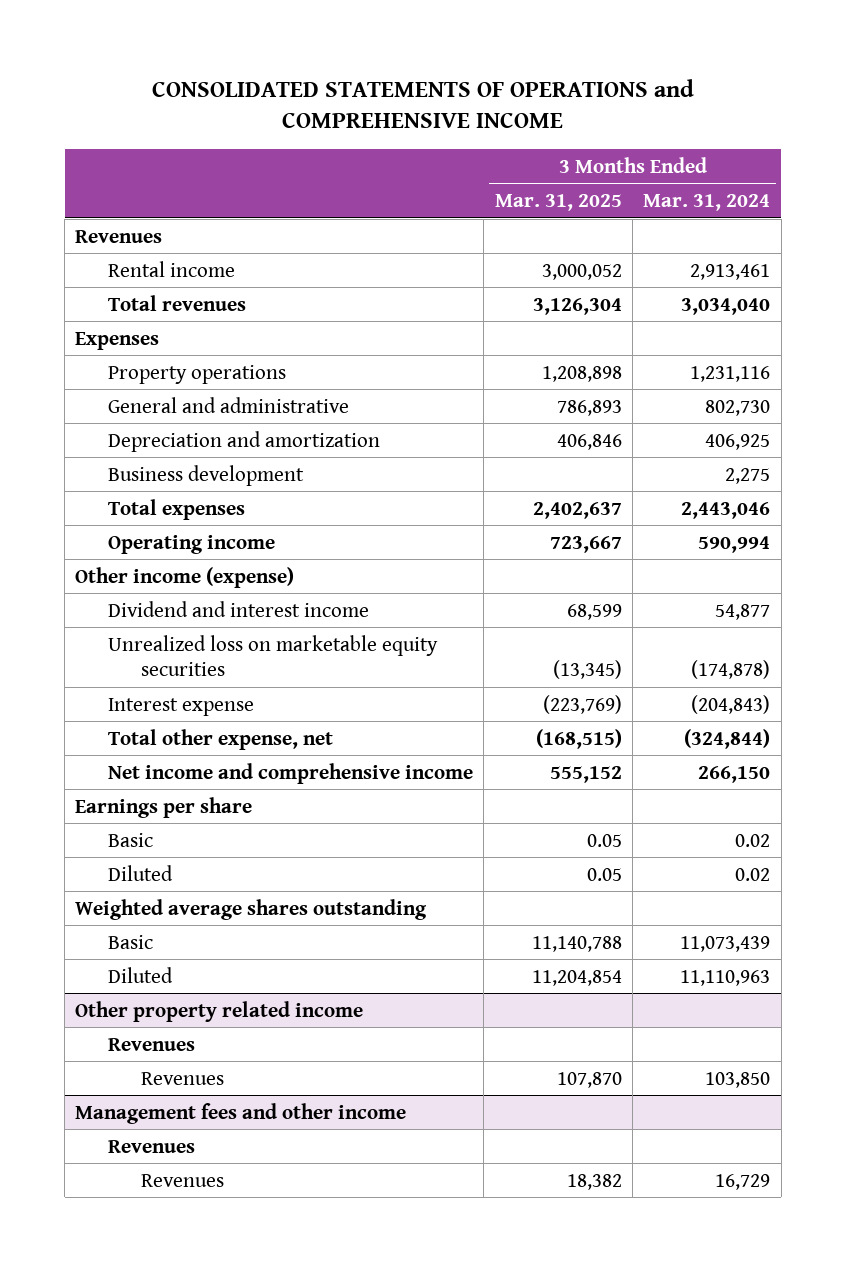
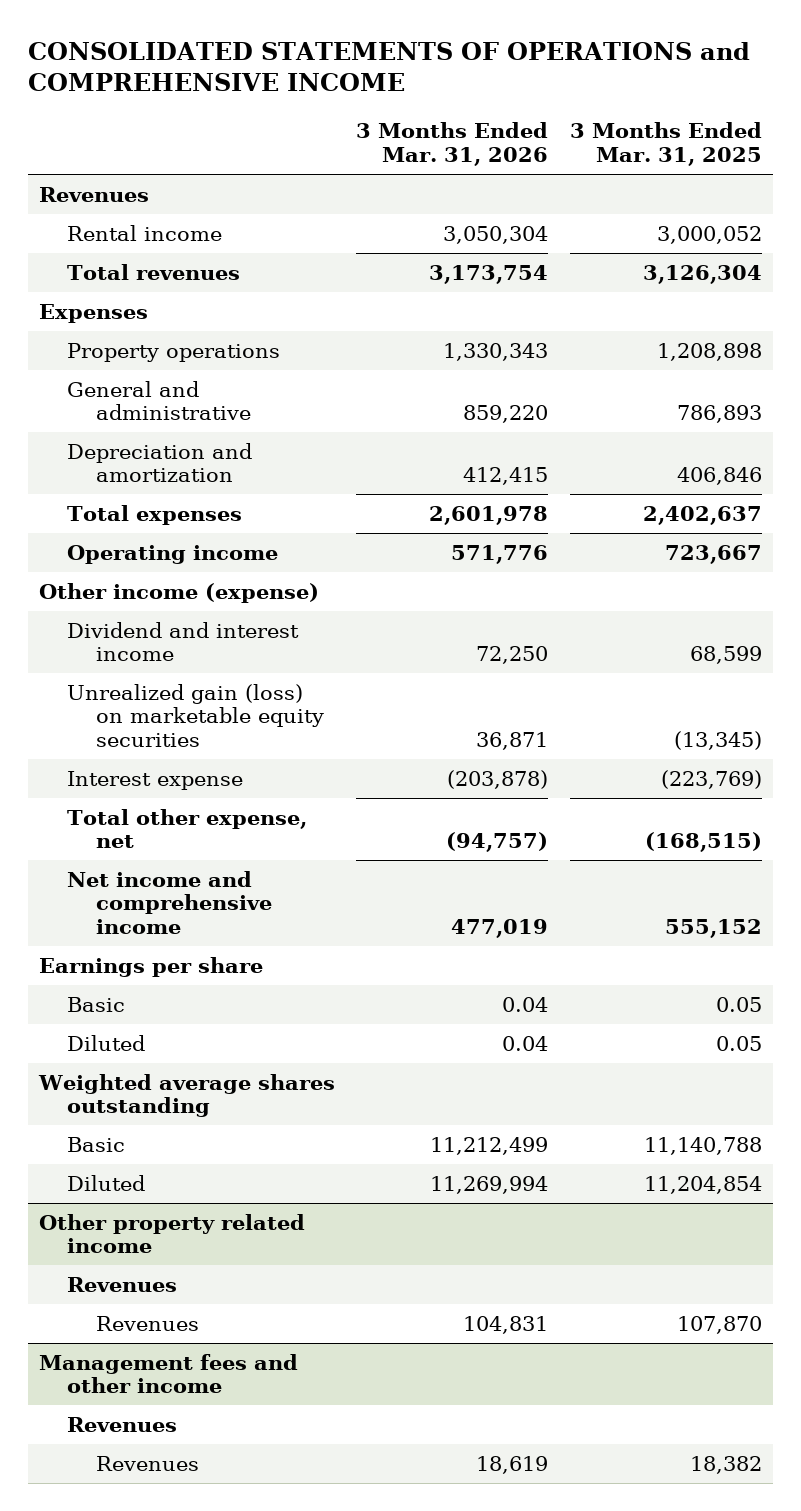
- | 3 Months Ended Mar. 31, 2025 | 3 Months Ended Mar. 31, 2024
+ | 3 Months Ended Mar. 31, 2026 | 3 Months Ended Mar. 31, 2025
- Business development | | 2,275
- Unrealized loss on marketable equity securities | (13,345) | (174,878)
+ Unrealized gain (loss) on marketable equity securities | 36,871 | (13,345)

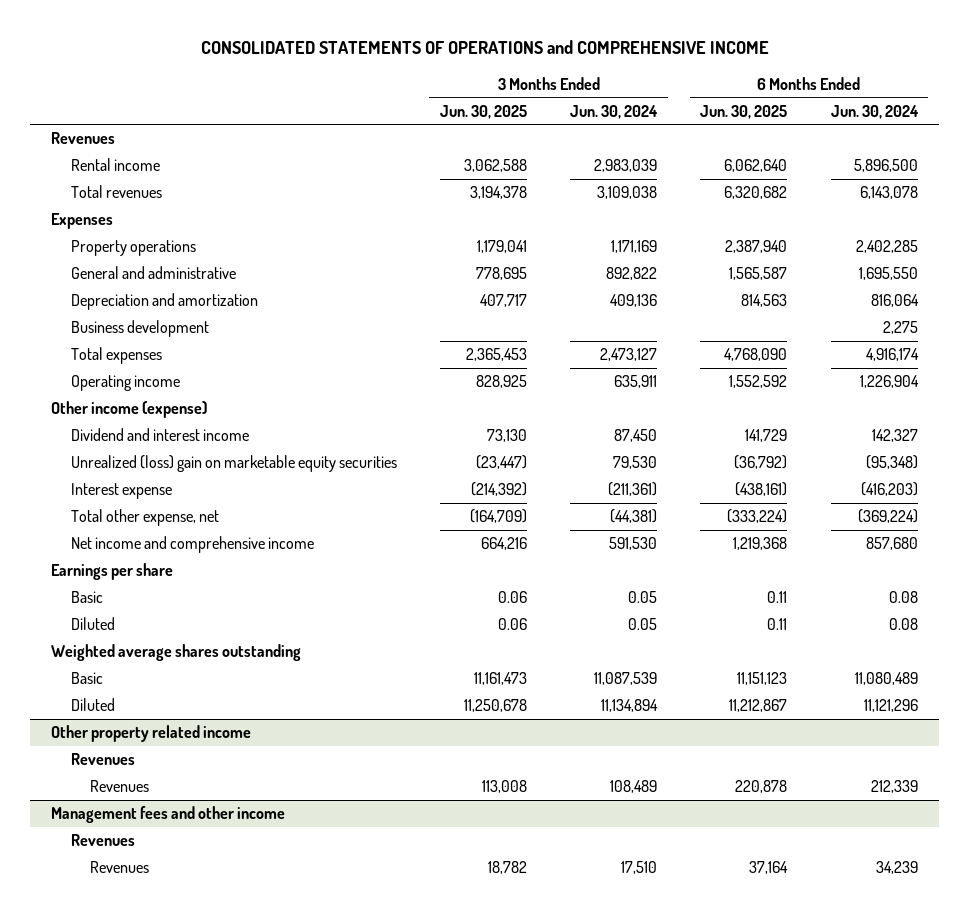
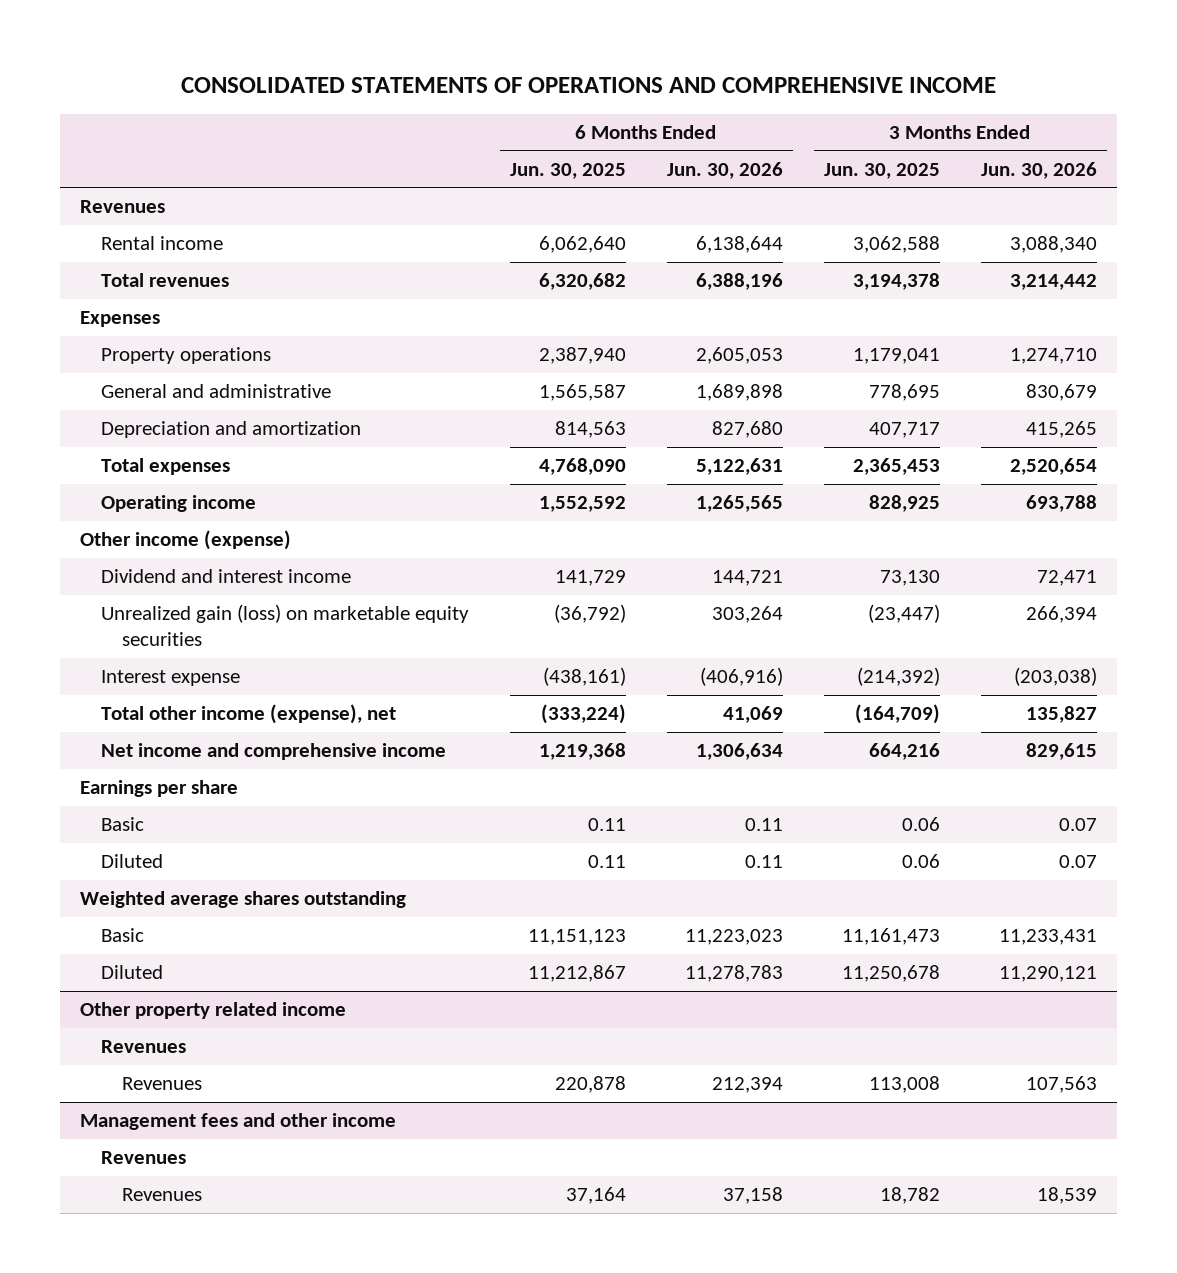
- CONSOLIDATED STATEMENTS OF OPERATIONS and COMPREHENSIVE INCOME
+ CONSOLIDATED STATEMENTS OF OPERATIONS AND COMPREHENSIVE INCOME
- | 3 Months Ended Jun. 30, 2025 | 3 Months Ended Jun. 30, 2024 | 6 Months Ended Jun. 30, 2025 | 6 Months Ended Jun. 30, 2024
+ | 6 Months Ended Jun. 30, 2025 | 6 Months Ended Jun. 30, 2026 | 3 Months Ended Jun. 30, 2025 | 3 Months Ended Jun. 30, 2026
- Business development | | | | 2,275
- Unrealized (loss) gain on marketable equity securities | (23,447) | 79,530 | (36,792) | (95,348)
+ Unrealized gain (loss) on marketable equity securities | (36,792) | 303,264 | (23,447) | 266,394
- Total other expense, net | (164,709) | (44,381) | (333,224) | (369,224)
+ Total other income (expense), net | (333,224) | 41,069 | (164,709) | 135,827

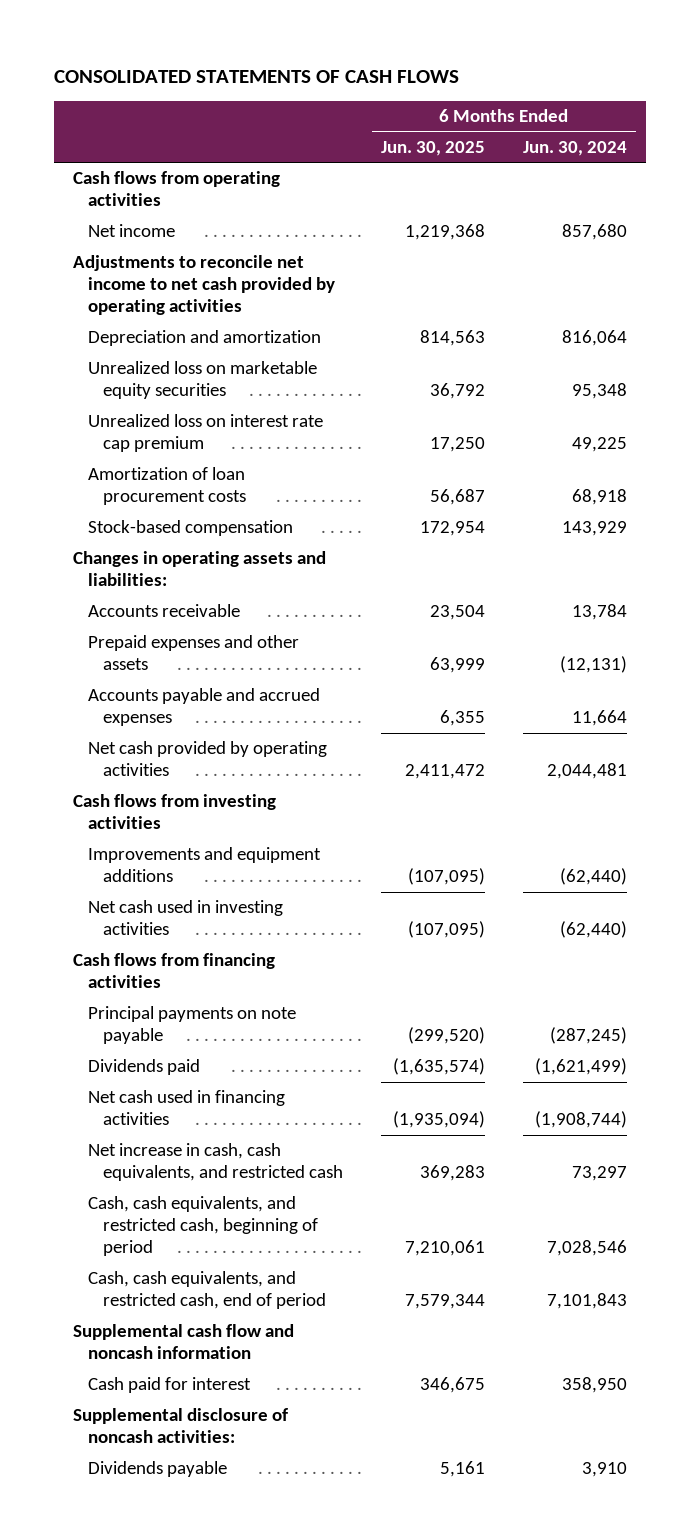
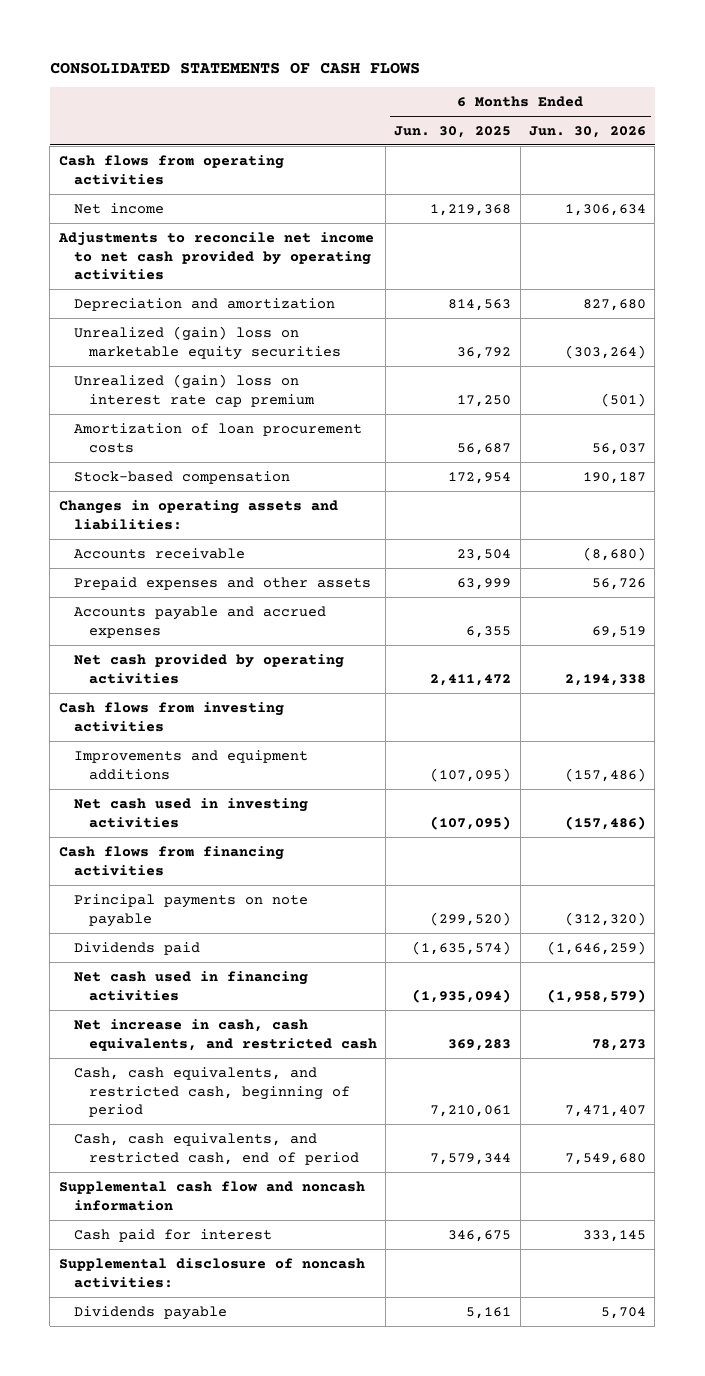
- | 6 Months Ended Jun. 30, 2025 | 6 Months Ended Jun. 30, 2024
+ | 6 Months Ended Jun. 30, 2025 | 6 Months Ended Jun. 30, 2026
- Unrealized loss on marketable equity securities | 36,792 | 95,348
- Unrealized loss on interest rate cap premium | 17,250 | 49,225
+ Unrealized (gain) loss on marketable equity securities | 36,792 | (303,264)
+ Unrealized (gain) loss on interest rate cap premium | 17,250 | (501)

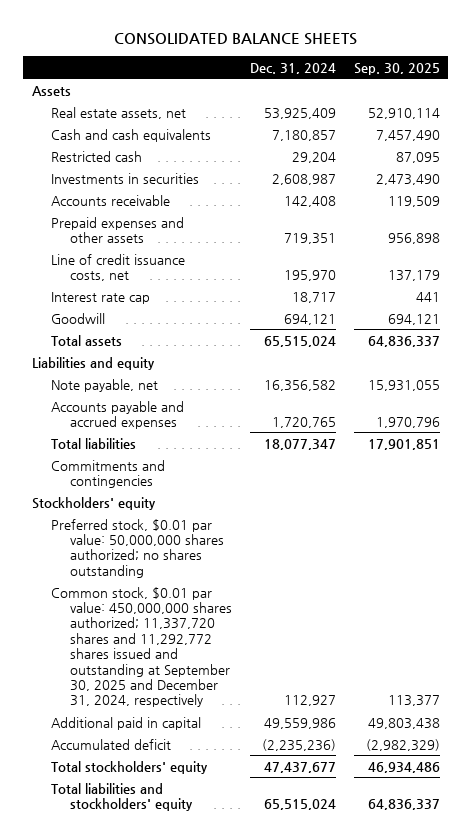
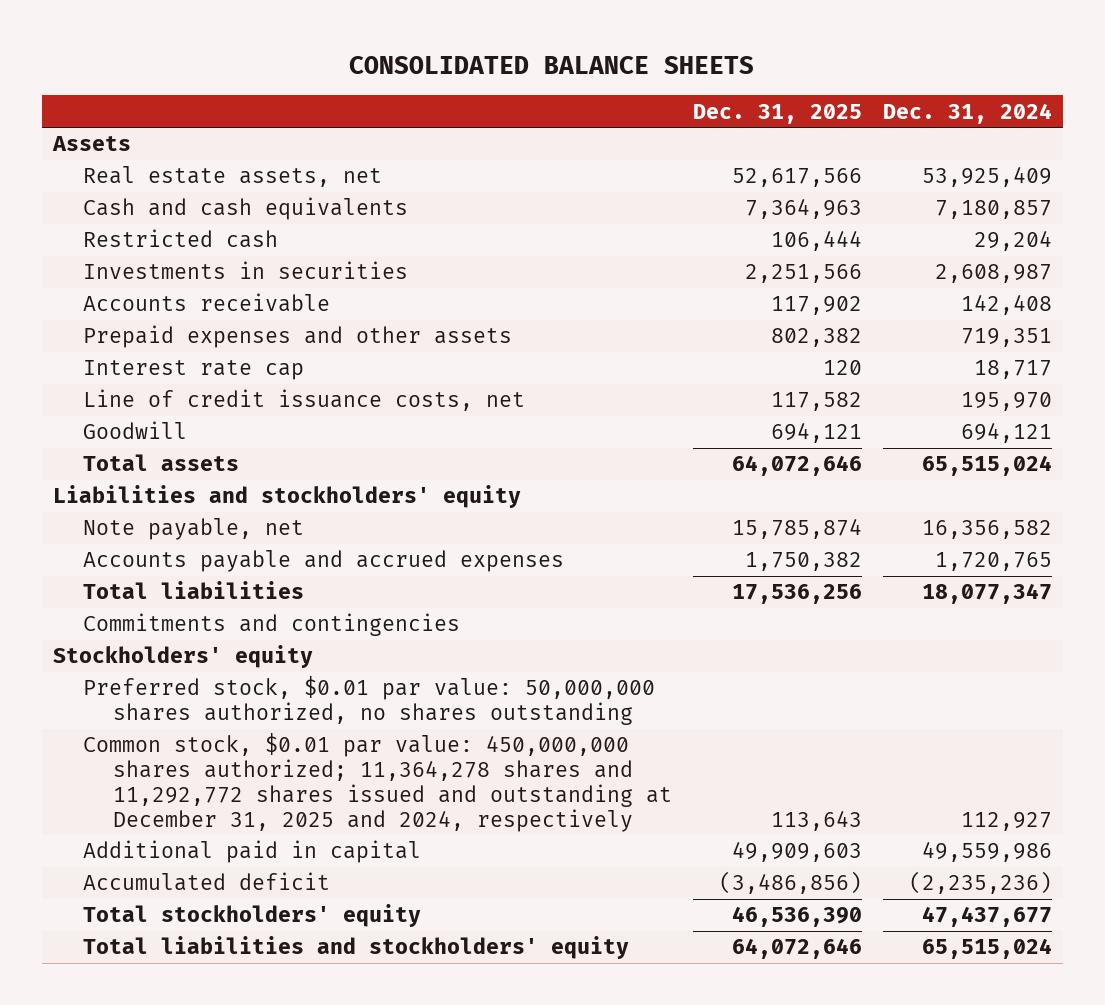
- | Dec. 31, 2024 | Sep. 30, 2025
+ | Dec. 31, 2025 | Dec. 31, 2024
moved down: Line of credit issuance costs, net | 117,582 | 195,970
- Liabilities and equity
+ Liabilities and stockholders' equity
- Preferred stock, $0.01 par value: 50,000,000 shares authorized; no shares outstanding
- Common stock, $0.01 par value: 450,000,000 shares authorized; 11,337,720 shares and 11,292,772 shares issued and outstanding at September 30, 2025 and December 31, 2024, respectively | 112,927 | 113,377
+ Preferred stock, $0.01 par value: 50,000,000 shares authorized, no shares outstanding
+ Common stock, $0.01 par value: 450,000,000 shares authorized; 11,364,278 shares and 11,292,772 shares issued and outstanding at December 31, 2025 and 2024, respectively | 113,643 | 112,927

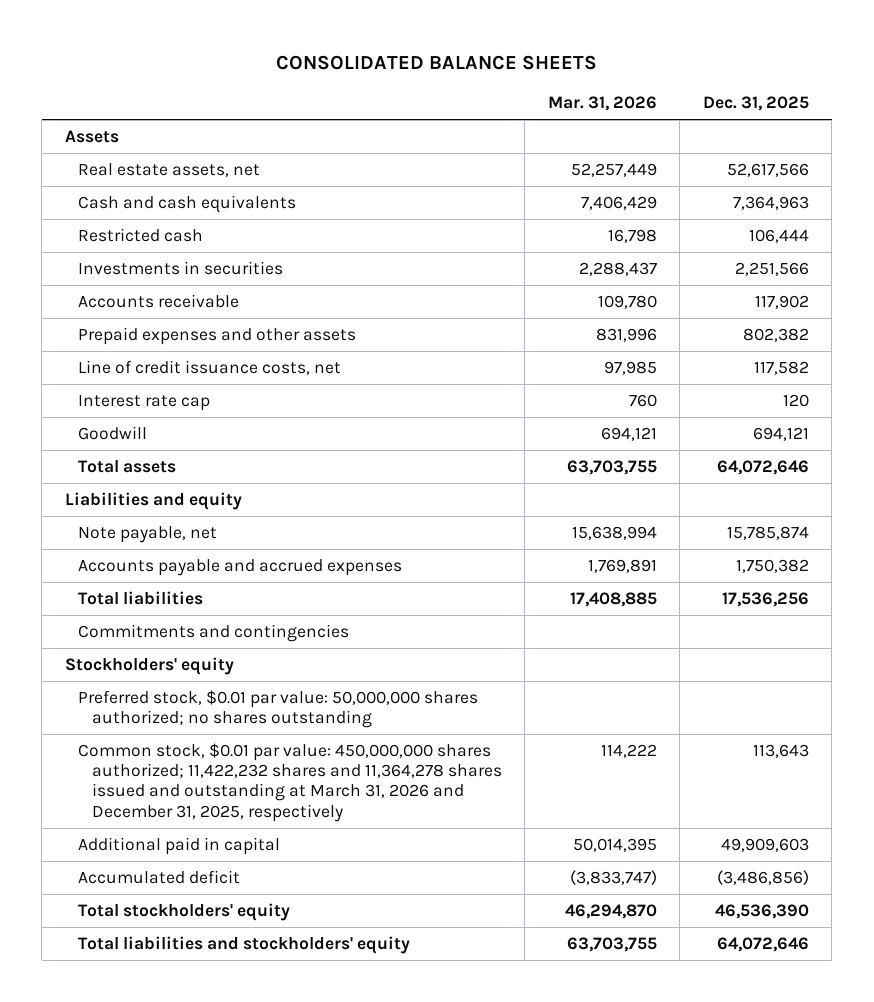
- | Dec. 31, 2025 | Dec. 31, 2024
+ | Mar. 31, 2026 | Dec. 31, 2025
moved down: Interest rate cap | 760 | 120
- Liabilities and stockholders' equity
+ Liabilities and equity
- Preferred stock, $0.01 par value: 50,000,000 shares authorized, no shares outstanding
- Common stock, $0.01 par value: 450,000,000 shares authorized; 11,364,278 shares and 11,292,772 shares issued and outstanding at December 31, 2025 and 2024, respectively | 113,643 | 112,927
+ Preferred stock, $0.01 par value: 50,000,000 shares authorized; no shares outstanding
+ Common stock, $0.01 par value: 450,000,000 shares authorized; 11,422,232 shares and 11,364,278 shares issued and outstanding at March 31, 2026 and December 31, 2025, respectively | 114,222 | 113,643

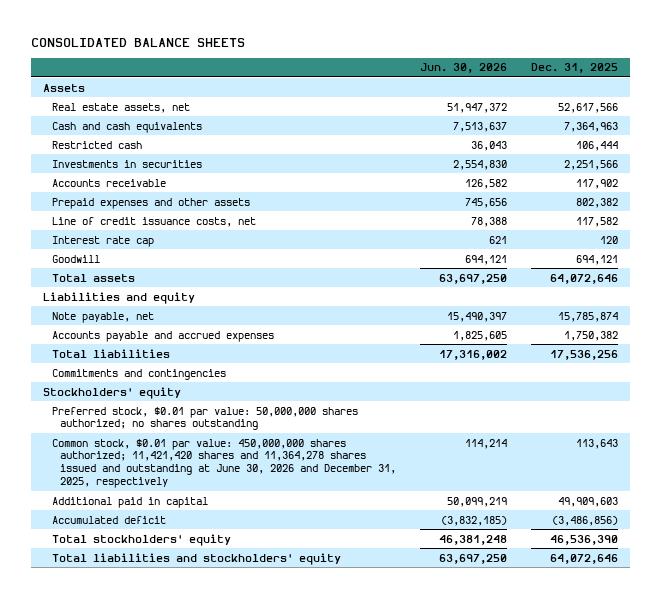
- | Mar. 31, 2026 | Dec. 31, 2025
+ | Jun. 30, 2026 | Dec. 31, 2025
- Common stock, $0.01 par value: 450,000,000 shares authorized; 11,422,232 shares and 11,364,278 shares issued and outstanding at March 31, 2026 and December 31, 2025, respectively | 114,222 | 113,643
+ Common stock, $0.01 par value: 450,000,000 shares authorized; 11,421,420 shares and 11,364,278 shares issued and outstanding at June 30, 2026 and December 31, 2025, respectively | 114,214 | 113,643

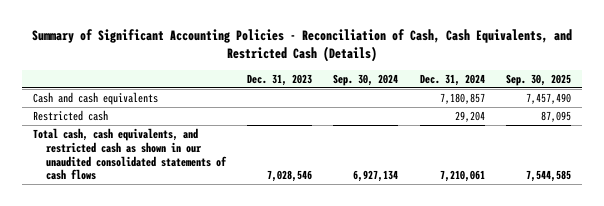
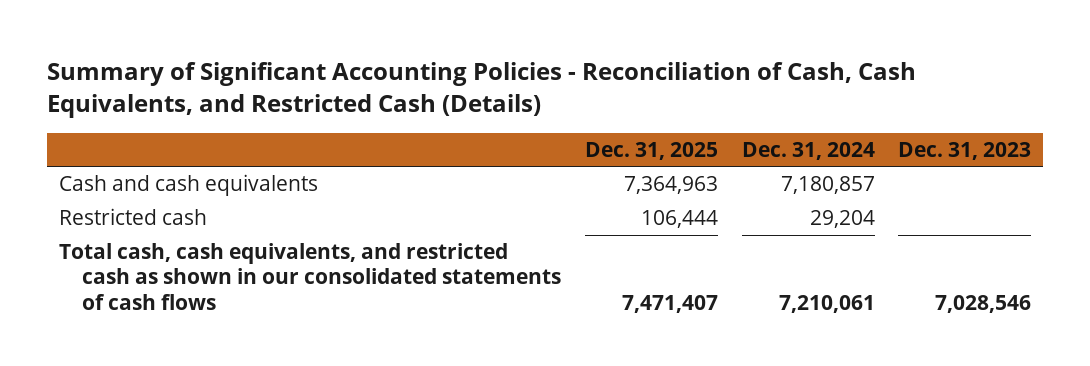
- | Dec. 31, 2023 | Sep. 30, 2024 | Dec. 31, 2024 | Sep. 30, 2025
+ | Dec. 31, 2025 | Dec. 31, 2024 | Dec. 31, 2023
- Total cash, cash equivalents, and restricted cash as shown in our unaudited consolidated statements of cash flows | 7,028,546 | 6,927,134 | 7,210,061 | 7,544,585
+ Total cash, cash equivalents, and restricted cash as shown in our consolidated statements of cash flows | 7,471,407 | 7,210,061 | 7,028,546

